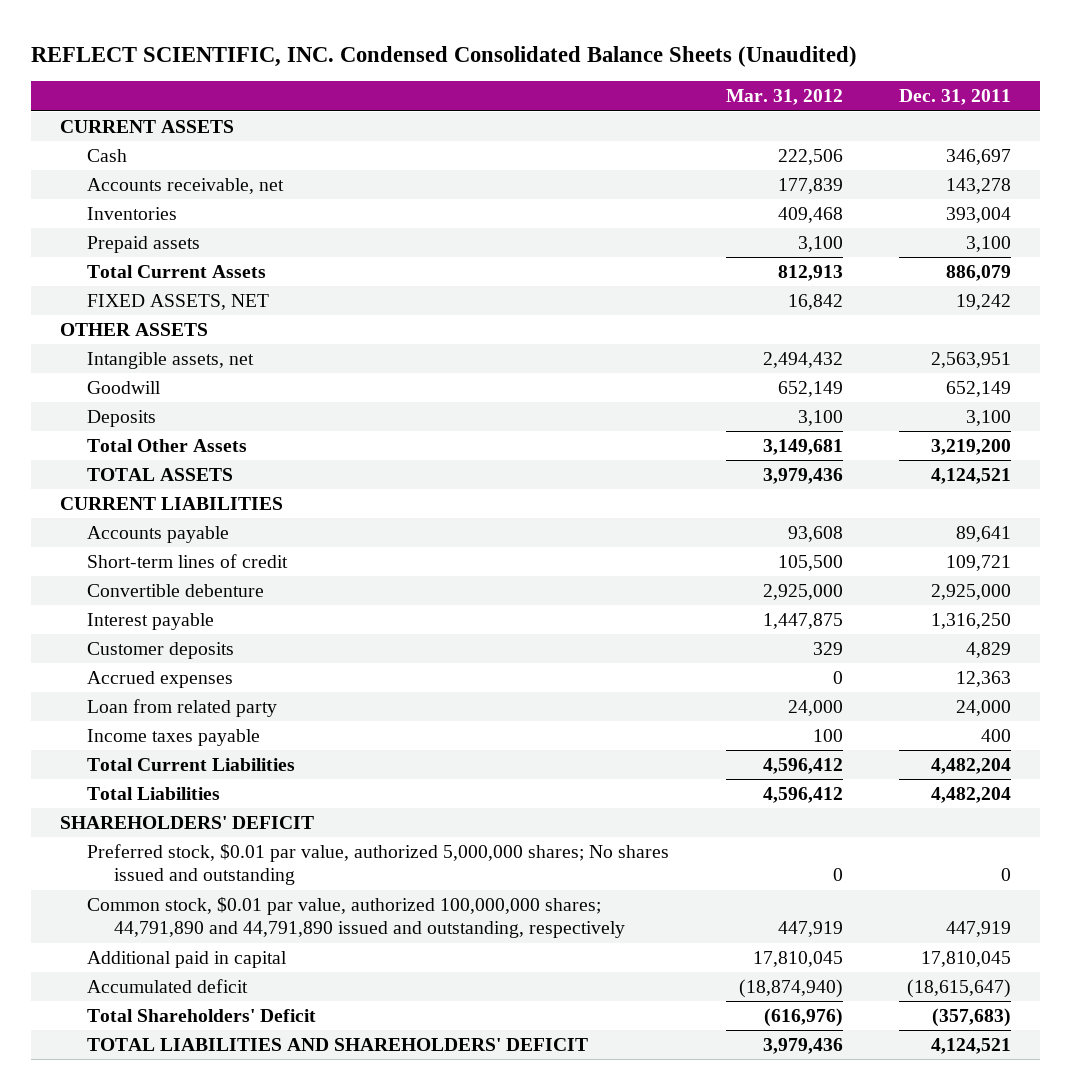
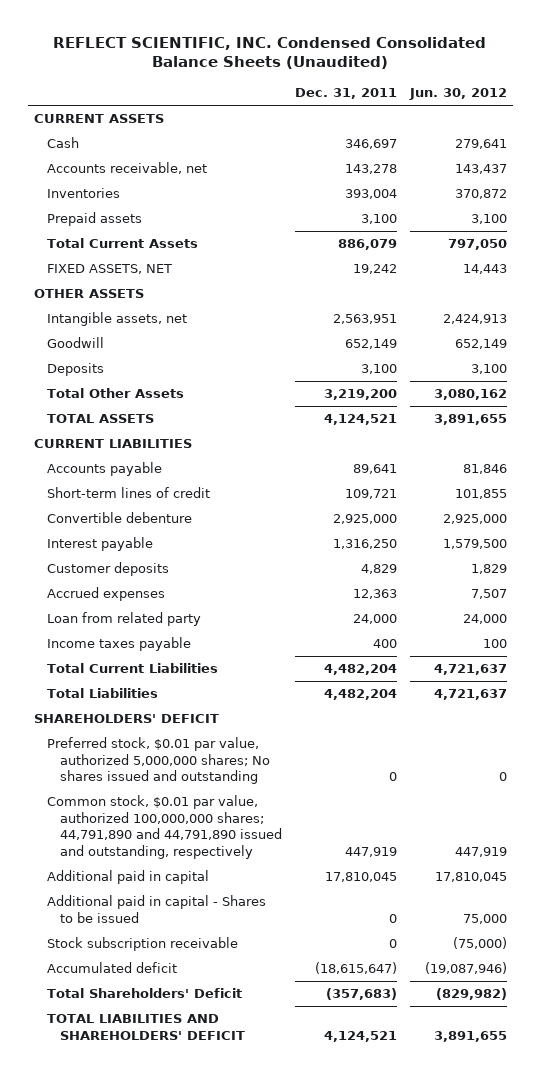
- | Mar. 31, 2012 | Dec. 31, 2011
+ | Dec. 31, 2011 | Jun. 30, 2012
+ Additional paid in capital - Shares to be issued | 0 | 75,000
+ Stock subscription receivable | 0 | (75,000)

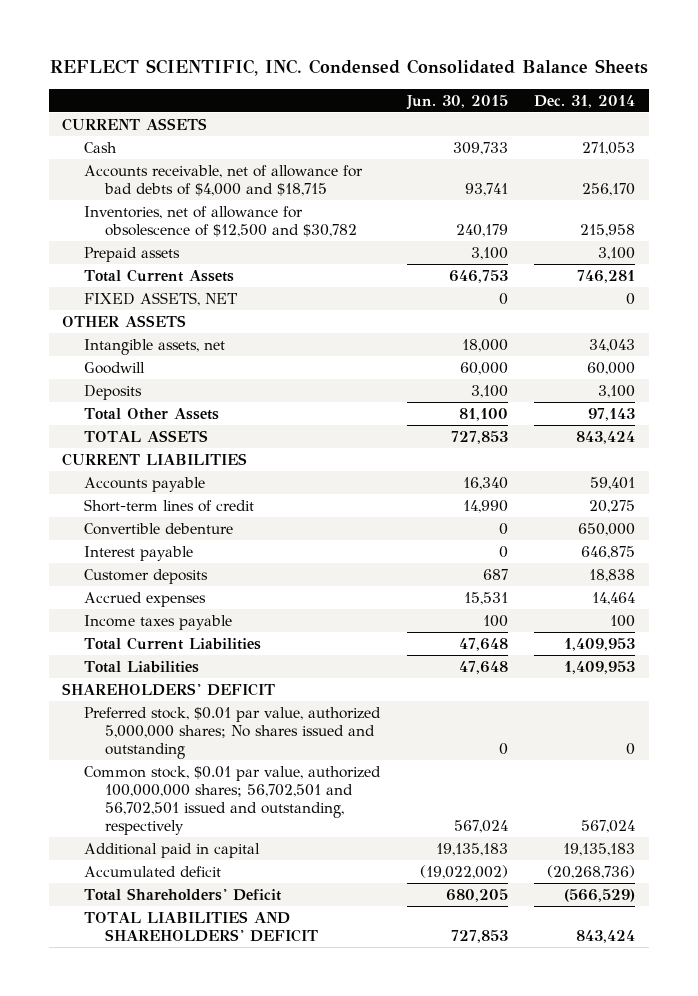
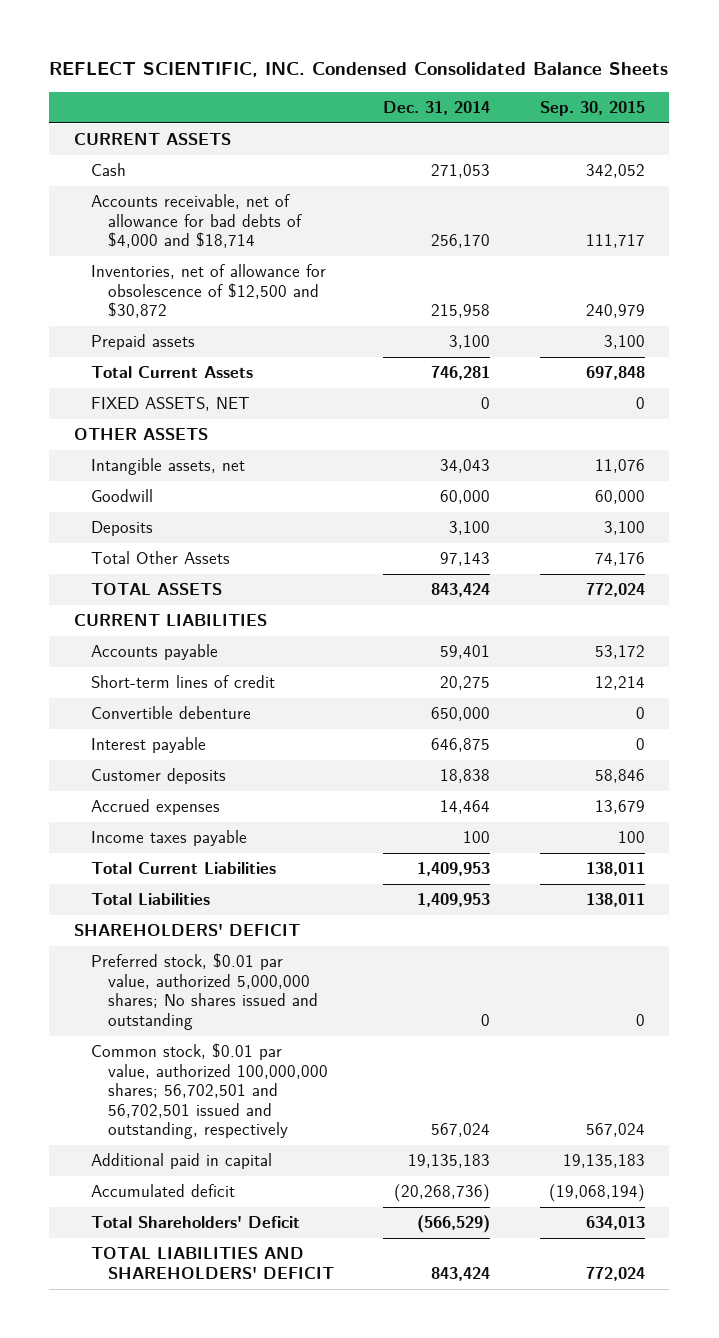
- | Jun. 30, 2015 | Dec. 31, 2014
+ | Dec. 31, 2014 | Sep. 30, 2015
- Accounts receivable, net of allowance for bad debts of $4,000 and $18,715 | 93,741 | 256,170
- Inventories, net of allowance for obsolescence of $12,500 and $30,782 | 240,179 | 215,958
+ Accounts receivable, net of allowance for bad debts of $4,000 and $18,714 | 256,170 | 111,717
+ Inventories, net of allowance for obsolescence of $12,500 and $30,872 | 215,958 | 240,979

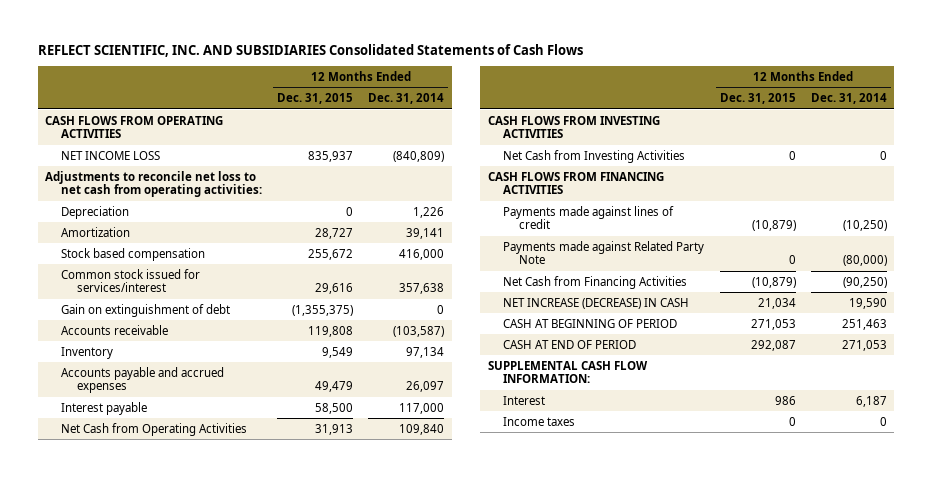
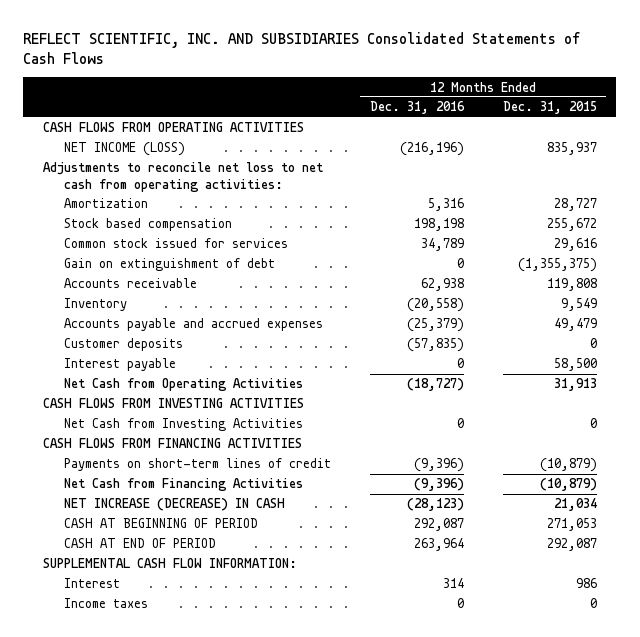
- | 12 Months Ended Dec. 31, 2015 | 12 Months Ended Dec. 31, 2014
+ | 12 Months Ended Dec. 31, 2016 | 12 Months Ended Dec. 31, 2015
- NET INCOME LOSS | 835,937 | (840,809)
+ NET INCOME (LOSS) | (216,196) | 835,937
- Depreciation | 0 | 1,226
- Common stock issued for services/interest | 29,616 | 357,638
+ Common stock issued for services | 34,789 | 29,616
+ Customer deposits | (57,835) | 0
- Payments made against lines of credit | (10,879) | (10,250)
- Payments made against Related Party Note | 0 | (80,000)
+ Payments on short-term lines of credit | (9,396) | (10,879)

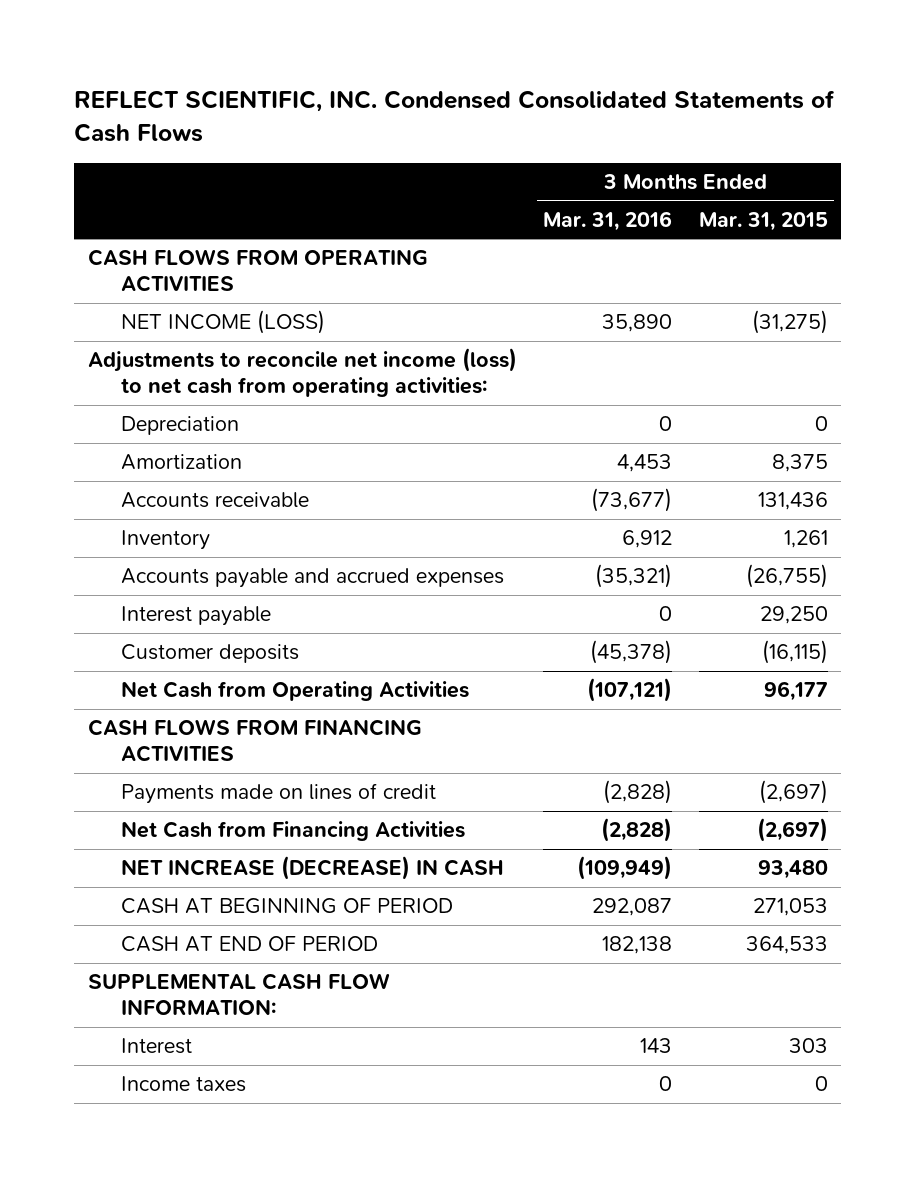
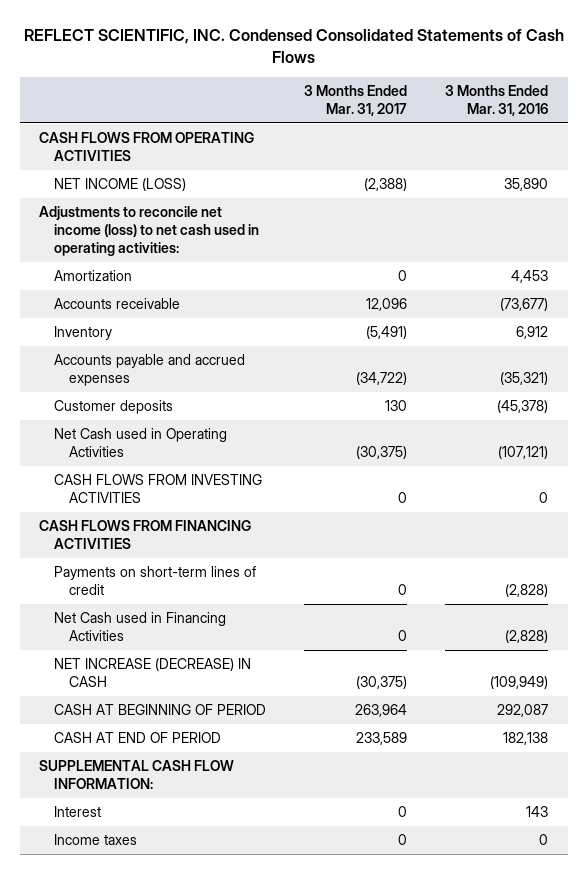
- | 3 Months Ended Mar. 31, 2016 | 3 Months Ended Mar. 31, 2015
+ | 3 Months Ended Mar. 31, 2017 | 3 Months Ended Mar. 31, 2016
- Adjustments to reconcile net income (loss) to net cash from operating activities:
- Depreciation | 0 | 0
+ Adjustments to reconcile net income (loss) to net cash used in operating activities:
- Interest payable | 0 | 29,250
- Net Cash from Operating Activities | (107,121) | 96,177
+ Net Cash used in Operating Activities | (30,375) | (107,121)
+ CASH FLOWS FROM INVESTING ACTIVITIES | 0 | 0
- Payments made on lines of credit | (2,828) | (2,697)
- Net Cash from Financing Activities | (2,828) | (2,697)
+ Payments on short-term lines of credit | 0 | (2,828)
+ Net Cash used in Financing Activities | 0 | (2,828)

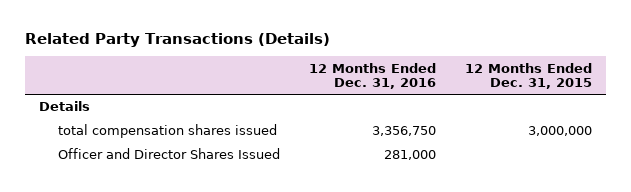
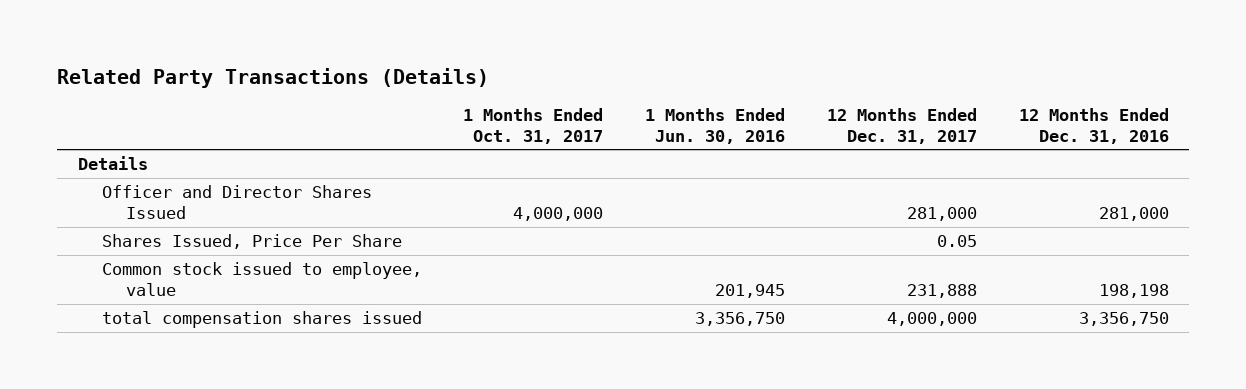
- | 12 Months Ended Dec. 31, 2016 | 12 Months Ended Dec. 31, 2015
+ | 1 Months Ended Oct. 31, 2017 | 1 Months Ended Jun. 30, 2016 | 12 Months Ended Dec. 31, 2017 | 12 Months Ended Dec. 31, 2016
+ Shares Issued, Price Per Share | | | 0.05 |
+ Common stock issued to employee, value | | 201,945 | 231,888 | 198,198
moved down: total compensation shares issued | | 3,356,750 | 4,000,000 | 3,356,750

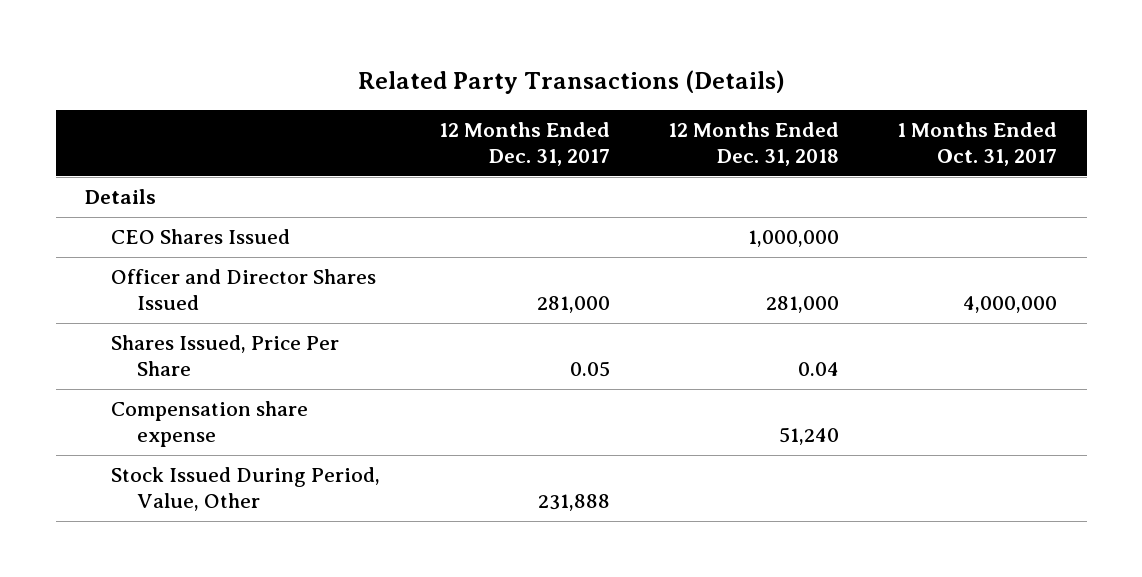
- | 1 Months Ended Oct. 31, 2017 | 1 Months Ended Jun. 30, 2016 | 12 Months Ended Dec. 31, 2017 | 12 Months Ended Dec. 31, 2016
+ | 12 Months Ended Dec. 31, 2017 | 12 Months Ended Dec. 31, 2018 | 1 Months Ended Oct. 31, 2017
+ CEO Shares Issued | | 1,000,000 |
- Common stock issued to employee, value | | 201,945 | 231,888 | 198,198
- total compensation shares issued | | 3,356,750 | 4,000,000 | 3,356,750
+ Compensation share expense | | 51,240 |
+ Stock Issued During Period, Value, Other | 231,888 | |

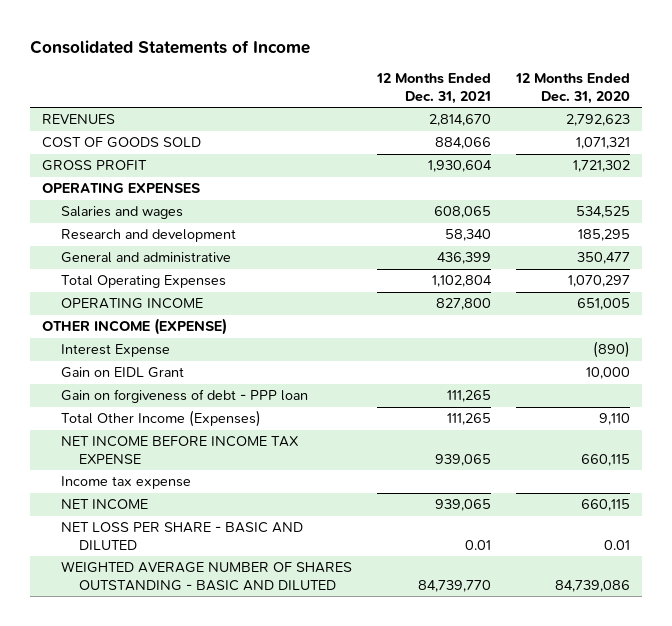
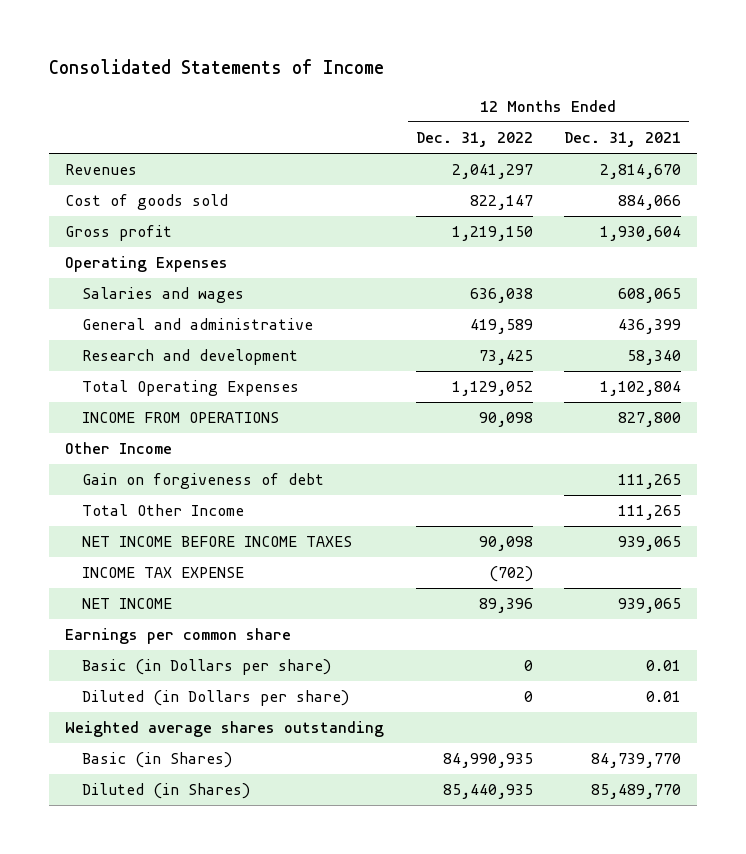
- | 12 Months Ended Dec. 31, 2021 | 12 Months Ended Dec. 31, 2020
+ | 12 Months Ended Dec. 31, 2022 | 12 Months Ended Dec. 31, 2021
- REVENUES | 2,814,670 | 2,792,623
- COST OF GOODS SOLD | 884,066 | 1,071,321
- GROSS PROFIT | 1,930,604 | 1,721,302
- OPERATING EXPENSES
+ Revenues | 2,041,297 | 2,814,670
+ Cost of goods sold | 822,147 | 884,066
+ Gross profit | 1,219,150 | 1,930,604
+ Operating Expenses
moved down: Research and development | 73,425 | 58,340
- OPERATING INCOME | 827,800 | 651,005
- OTHER INCOME (EXPENSE)
- Interest Expense | | (890)
- Gain on EIDL Grant | | 10,000
- Gain on forgiveness of debt - PPP loan | 111,265 |
- Total Other Income (Expenses) | 111,265 | 9,110
- NET INCOME BEFORE INCOME TAX EXPENSE | 939,065 | 660,115
- Income tax expense
+ INCOME FROM OPERATIONS | 90,098 | 827,800
+ Other Income
+ Gain on forgiveness of debt | | 111,265
+ Total Other Income | | 111,265
+ NET INCOME BEFORE INCOME TAXES | 90,098 | 939,065
+ INCOME TAX EXPENSE | (702) |
- NET LOSS PER SHARE - BASIC AND DILUTED | 0.01 | 0.01
- WEIGHTED AVERAGE NUMBER OF SHARES OUTSTANDING - BASIC AND DILUTED | 84,739,770 | 84,739,086
+ Earnings per common share
+ Basic (in Dollars per share) | 0 | 0.01
+ Diluted (in Dollars per share) | 0 | 0.01
+ Weighted average shares outstanding
+ Basic (in Shares) | 84,990,935 | 84,739,770
+ Diluted (in Shares) | 85,440,935 | 85,489,770

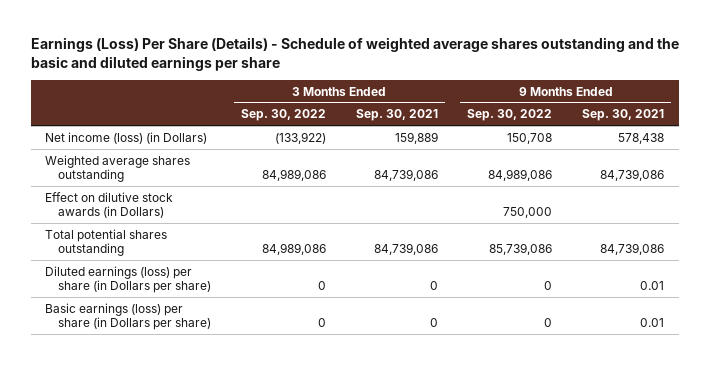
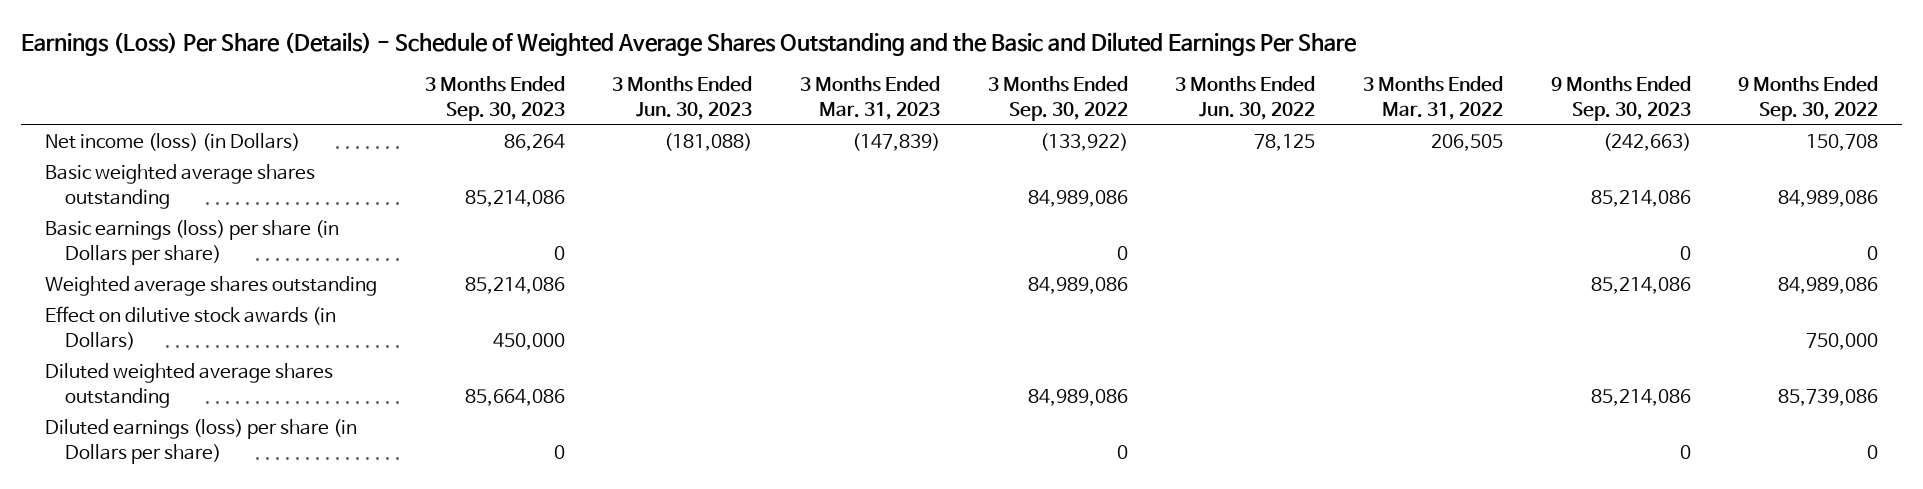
- Earnings (Loss) Per Share (Details) - Schedule of weighted average shares outstanding and the basic and diluted earnings per share
+ Earnings (Loss) Per Share (Details) - Schedule of Weighted Average Shares Outstanding and the Basic and Diluted Earnings Per Share
- | 3 Months Ended Sep. 30, 2022 | 3 Months Ended Sep. 30, 2021 | 9 Months Ended Sep. 30, 2022 | 9 Months Ended Sep. 30, 2021
+ | 3 Months Ended Sep. 30, 2023 | 3 Months Ended Jun. 30, 2023 | 3 Months Ended Mar. 31, 2023 | 3 Months Ended Sep. 30, 2022 | 3 Months Ended Jun. 30, 2022 | 3 Months Ended Mar. 31, 2022 | 9 Months Ended Sep. 30, 2023 | 9 Months Ended Sep. 30, 2022
+ Basic weighted average shares outstanding | 85,214,086 | | | 84,989,086 | | | 85,214,086 | 84,989,086
moved up: Basic earnings (loss) per share (in Dollars per share) | 0 | | | 0 | | | 0 | 0
- Total potential shares outstanding | 84,989,086 | 84,739,086 | 85,739,086 | 84,739,086
+ Diluted weighted average shares outstanding | 85,664,086 | | | 84,989,086 | | | 85,214,086 | 85,739,086

